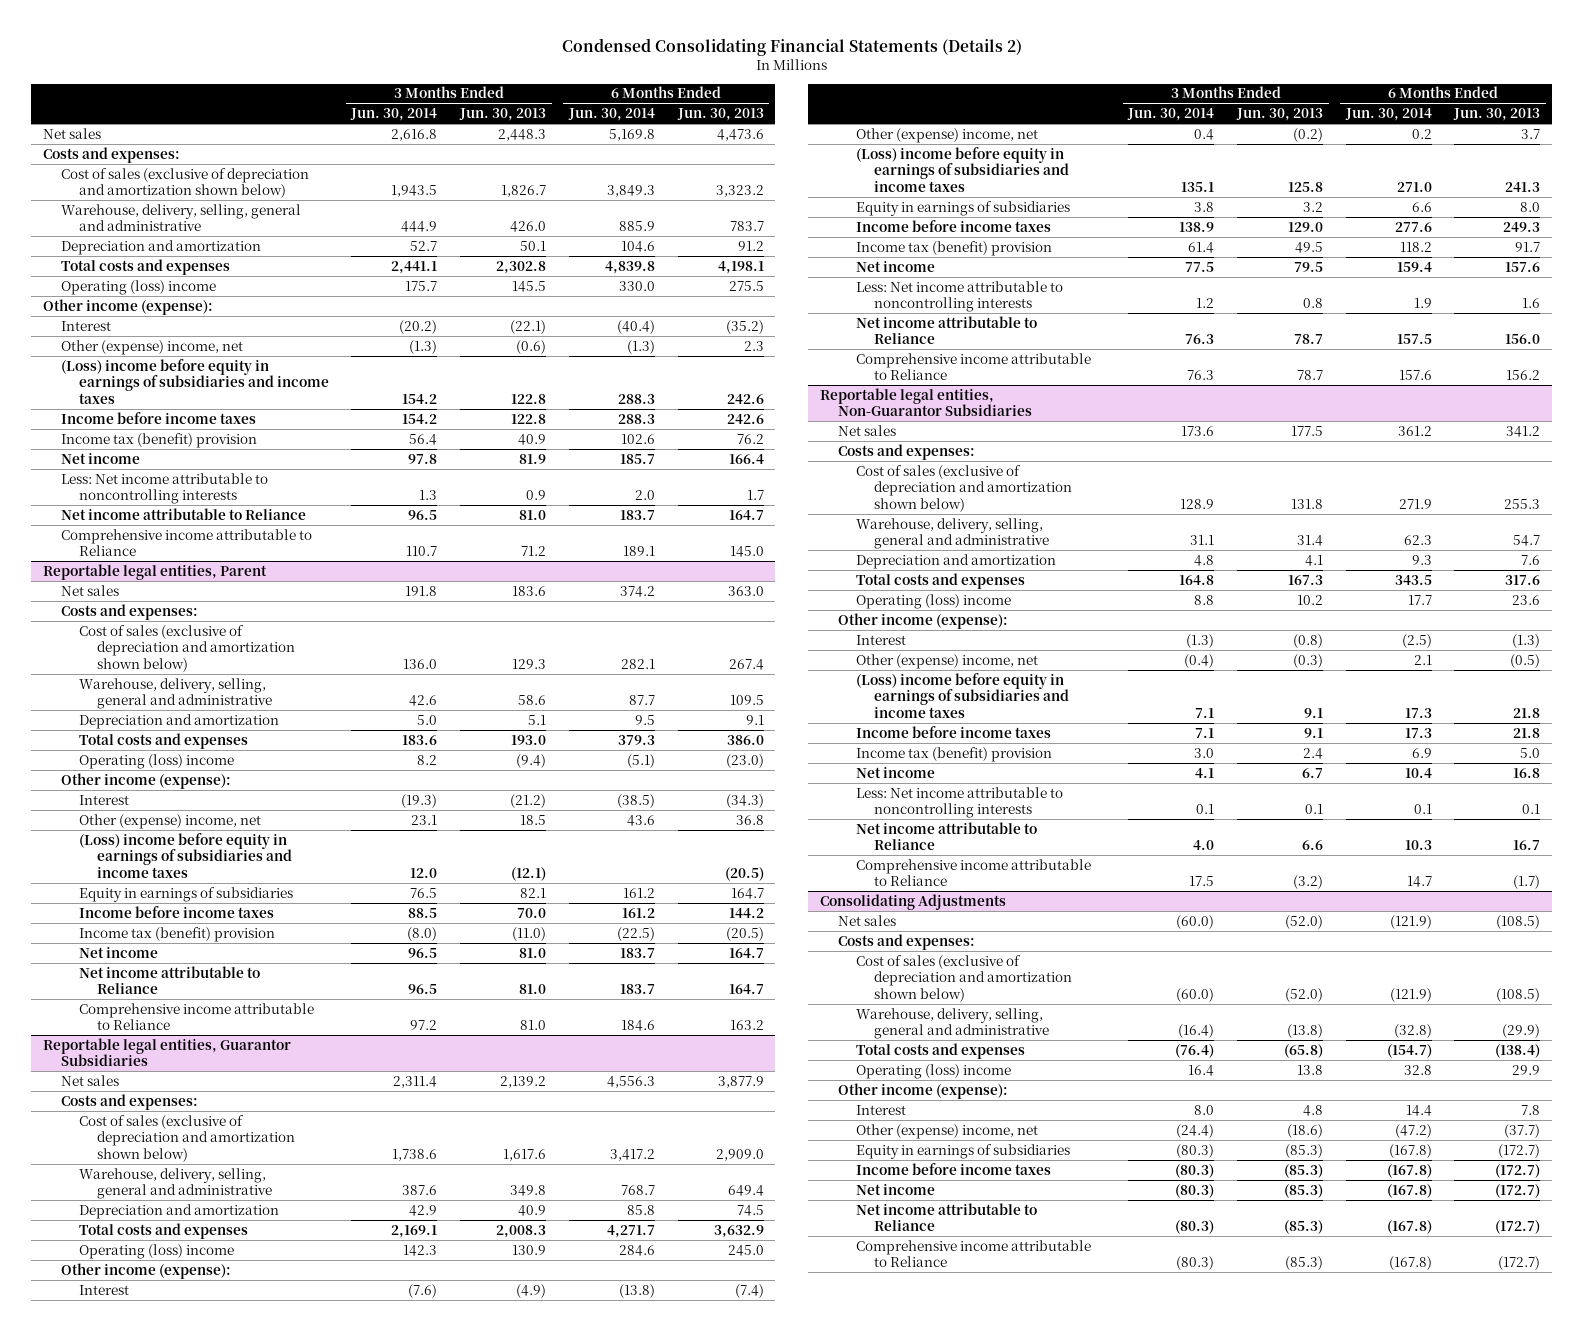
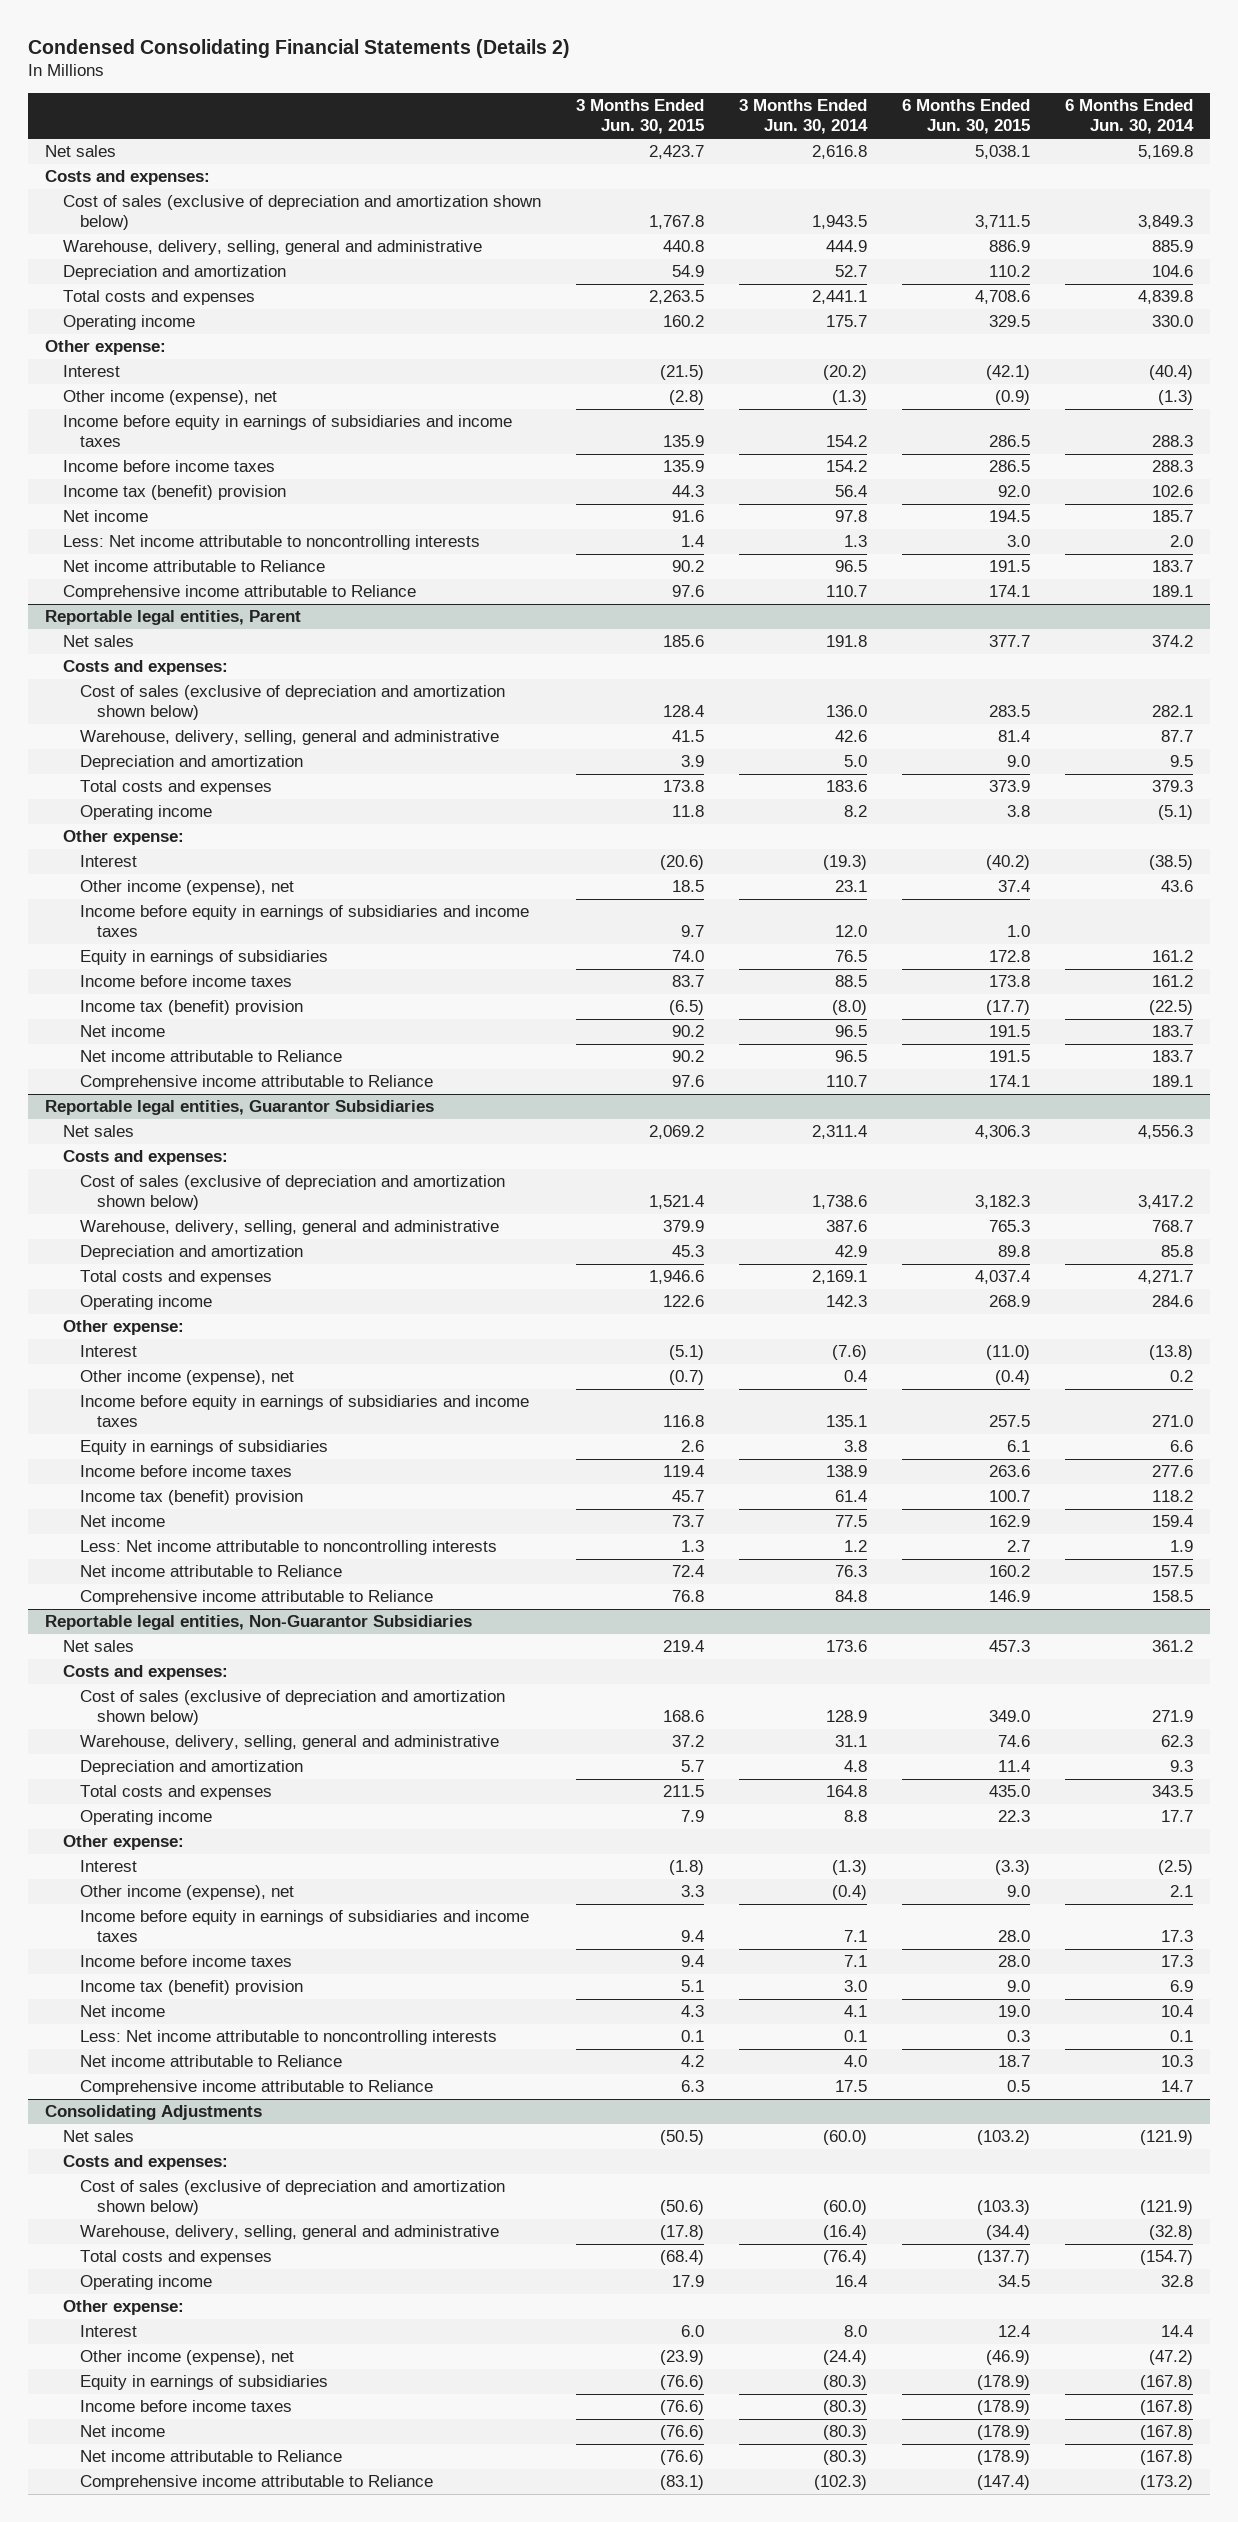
- | 3 Months Ended Jun. 30, 2014 | 3 Months Ended Jun. 30, 2013 | 6 Months Ended Jun. 30, 2014 | 6 Months Ended Jun. 30, 2013
+ | 3 Months Ended Jun. 30, 2015 | 3 Months Ended Jun. 30, 2014 | 6 Months Ended Jun. 30, 2015 | 6 Months Ended Jun. 30, 2014
- Operating (loss) income | 175.7 | 145.5 | 330.0 | 275.5
- Other income (expense):
+ Operating income | 160.2 | 175.7 | 329.5 | 330.0
+ Other expense:
- Other (expense) income, net | (1.3) | (0.6) | (1.3) | 2.3
- (Loss) income before equity in earnings of subsidiaries and income taxes | 154.2 | 122.8 | 288.3 | 242.6
+ Other income (expense), net | (2.8) | (1.3) | (0.9) | (1.3)
+ Income before equity in earnings of subsidiaries and income taxes | 135.9 | 154.2 | 286.5 | 288.3
@ Reportable legal entities, Parent
- Operating (loss) income | 8.2 | (9.4) | (5.1) | (23.0)
- Other income (expense):
+ Operating income | 11.8 | 8.2 | 3.8 | (5.1)
+ Other expense:
- Other (expense) income, net | 23.1 | 18.5 | 43.6 | 36.8
- (Loss) income before equity in earnings of subsidiaries and income taxes | 12.0 | (12.1) | | (20.5)
+ Other income (expense), net | 18.5 | 23.1 | 37.4 | 43.6
+ Income before equity in earnings of subsidiaries and income taxes | 9.7 | 12.0 | 1.0 |
- Comprehensive income attributable to Reliance | 97.2 | 81.0 | 184.6 | 163.2
+ Comprehensive income attributable to Reliance | 97.6 | 110.7 | 174.1 | 189.1
@ Reportable legal entities, Guarantor Subsidiaries
- Operating (loss) income | 142.3 | 130.9 | 284.6 | 245.0
- Other income (expense):
+ Operating income | 122.6 | 142.3 | 268.9 | 284.6
+ Other expense:
- Other (expense) income, net | 0.4 | (0.2) | 0.2 | 3.7
- (Loss) income before equity in earnings of subsidiaries and income taxes | 135.1 | 125.8 | 271.0 | 241.3
+ Other income (expense), net | (0.7) | 0.4 | (0.4) | 0.2
+ Income before equity in earnings of subsidiaries and income taxes | 116.8 | 135.1 | 257.5 | 271.0
- Comprehensive income attributable to Reliance | 76.3 | 78.7 | 157.6 | 156.2
+ Comprehensive income attributable to Reliance | 76.8 | 84.8 | 146.9 | 158.5
@ Reportable legal entities, Non-Guarantor Subsidiaries
- Operating (loss) income | 8.8 | 10.2 | 17.7 | 23.6
- Other income (expense):
+ Operating income | 7.9 | 8.8 | 22.3 | 17.7
+ Other expense:
- Other (expense) income, net | (0.4) | (0.3) | 2.1 | (0.5)
- (Loss) income before equity in earnings of subsidiaries and income taxes | 7.1 | 9.1 | 17.3 | 21.8
+ Other income (expense), net | 3.3 | (0.4) | 9.0 | 2.1
+ Income before equity in earnings of subsidiaries and income taxes | 9.4 | 7.1 | 28.0 | 17.3
@ Consolidating Adjustments
- Operating (loss) income | 16.4 | 13.8 | 32.8 | 29.9
- Other income (expense):
+ Operating income | 17.9 | 16.4 | 34.5 | 32.8
+ Other expense:
- Other (expense) income, net | (24.4) | (18.6) | (47.2) | (37.7)
+ Other income (expense), net | (23.9) | (24.4) | (46.9) | (47.2)
- Comprehensive income attributable to Reliance | (80.3) | (85.3) | (167.8) | (172.7)
+ Comprehensive income attributable to Reliance | (83.1) | (102.3) | (147.4) | (173.2)

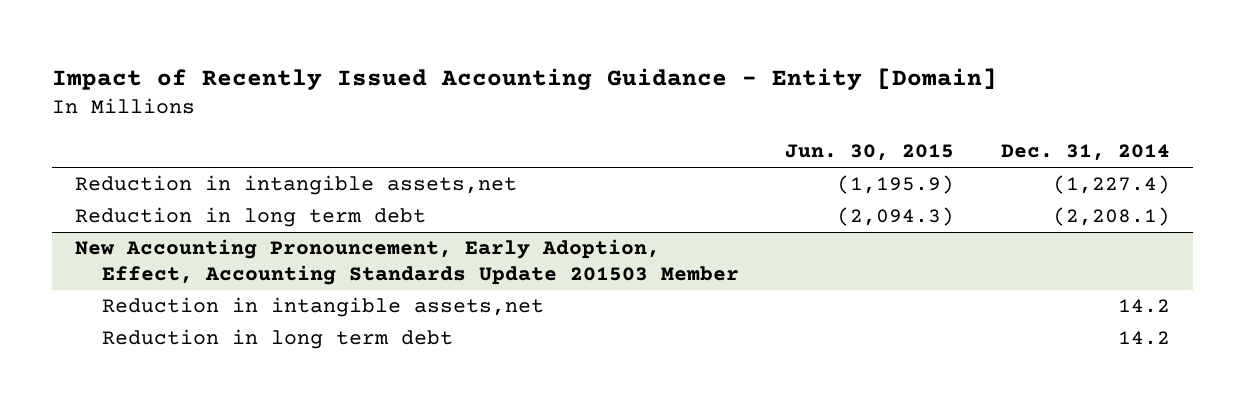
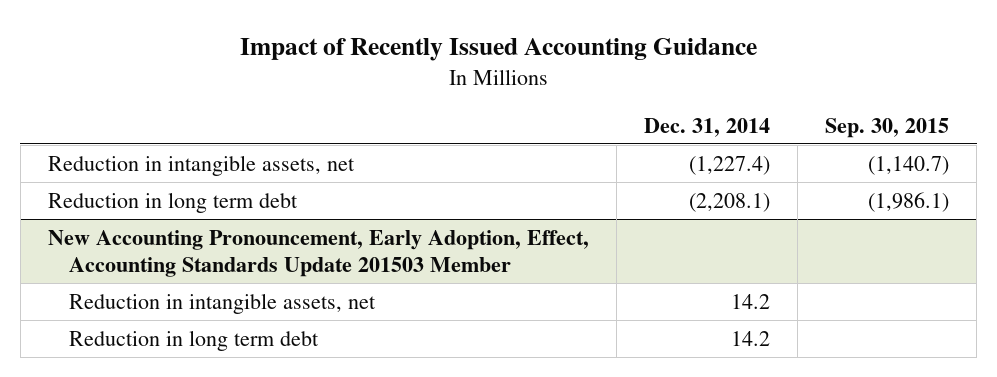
- Impact of Recently Issued Accounting Guidance - Entity [Domain]
+ Impact of Recently Issued Accounting Guidance
- | Jun. 30, 2015 | Dec. 31, 2014
+ | Dec. 31, 2014 | Sep. 30, 2015
- Reduction in intangible assets,net | (1,195.9) | (1,227.4)
+ Reduction in intangible assets, net | (1,227.4) | (1,140.7)
@ New Accounting Pronouncement, Early Adoption, Effect, Accounting Standards Update 201503 Member
- Reduction in intangible assets,net | | 14.2
+ Reduction in intangible assets, net | 14.2 |

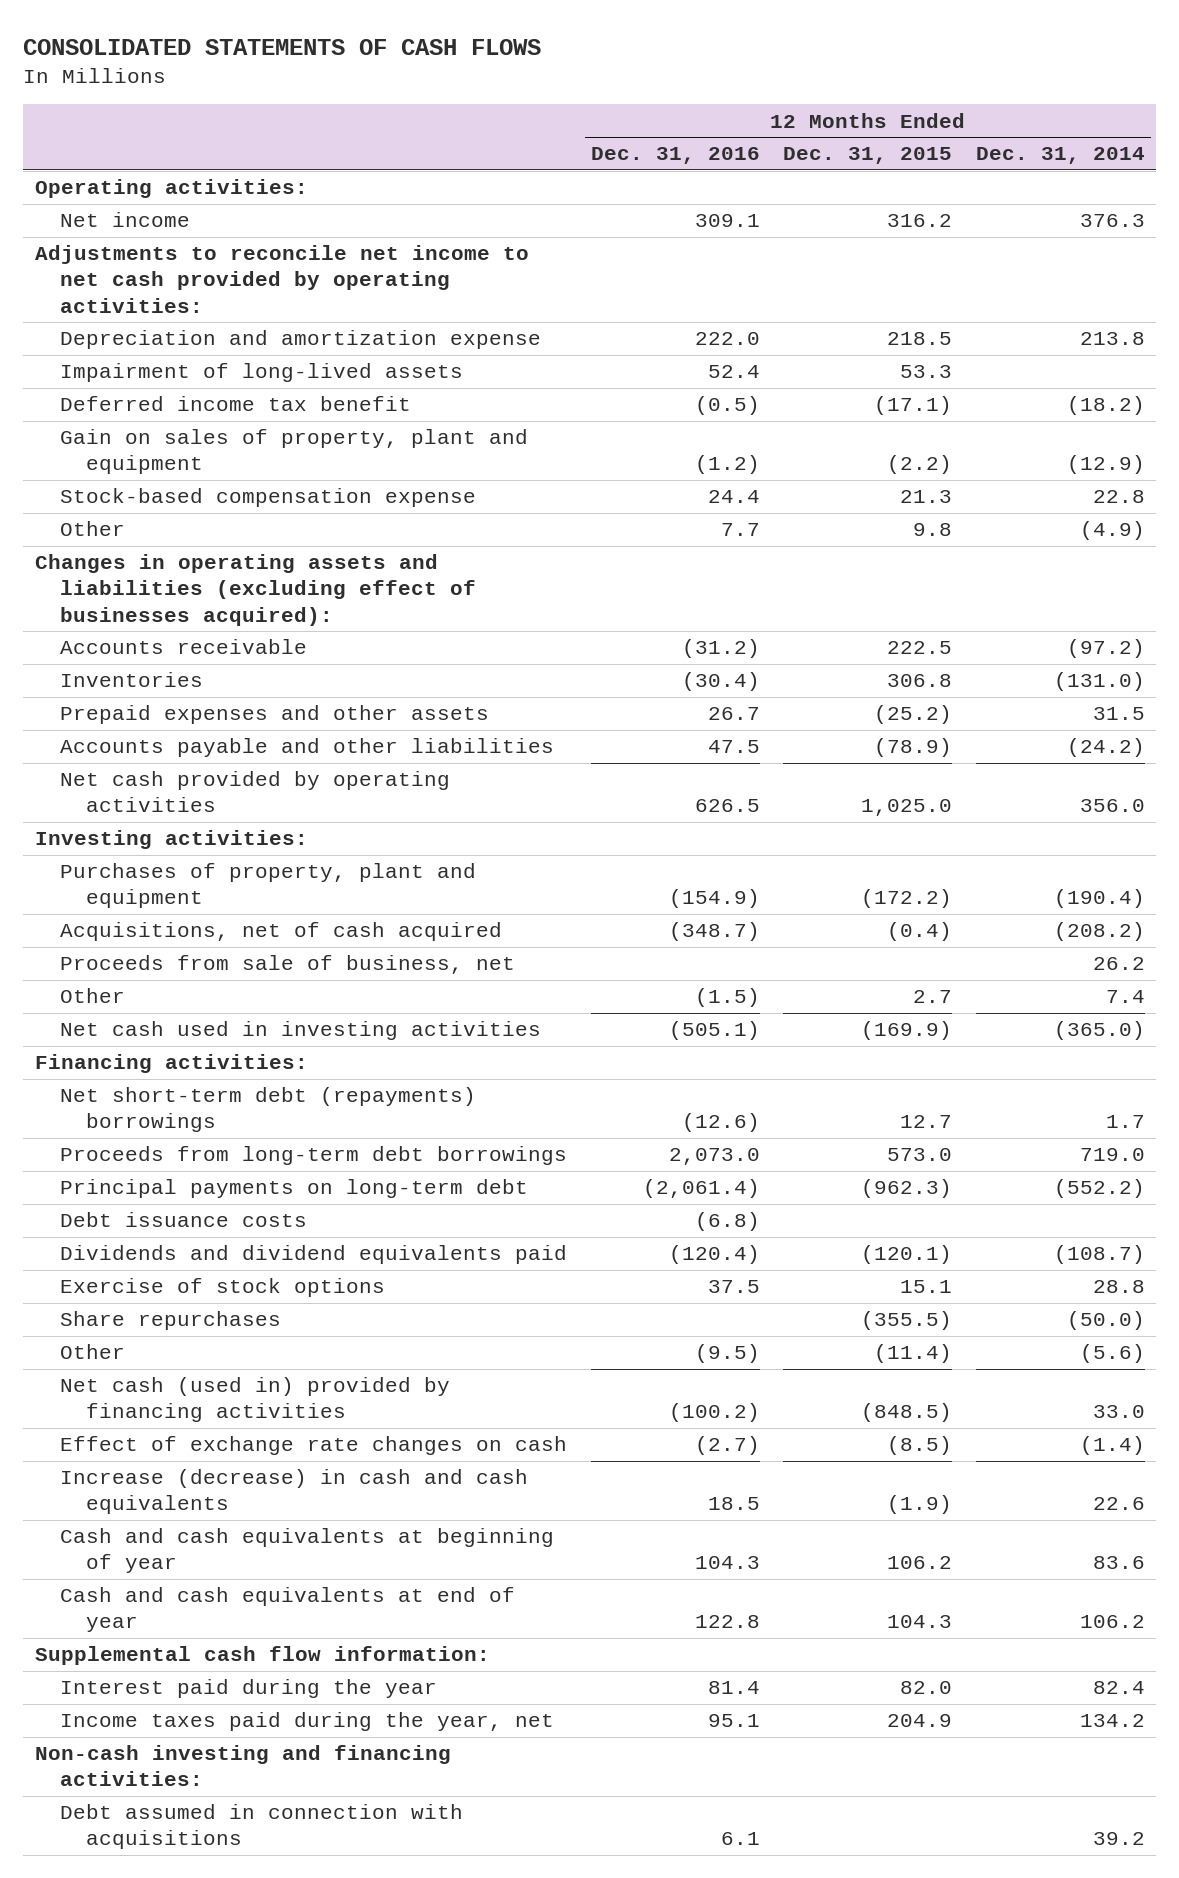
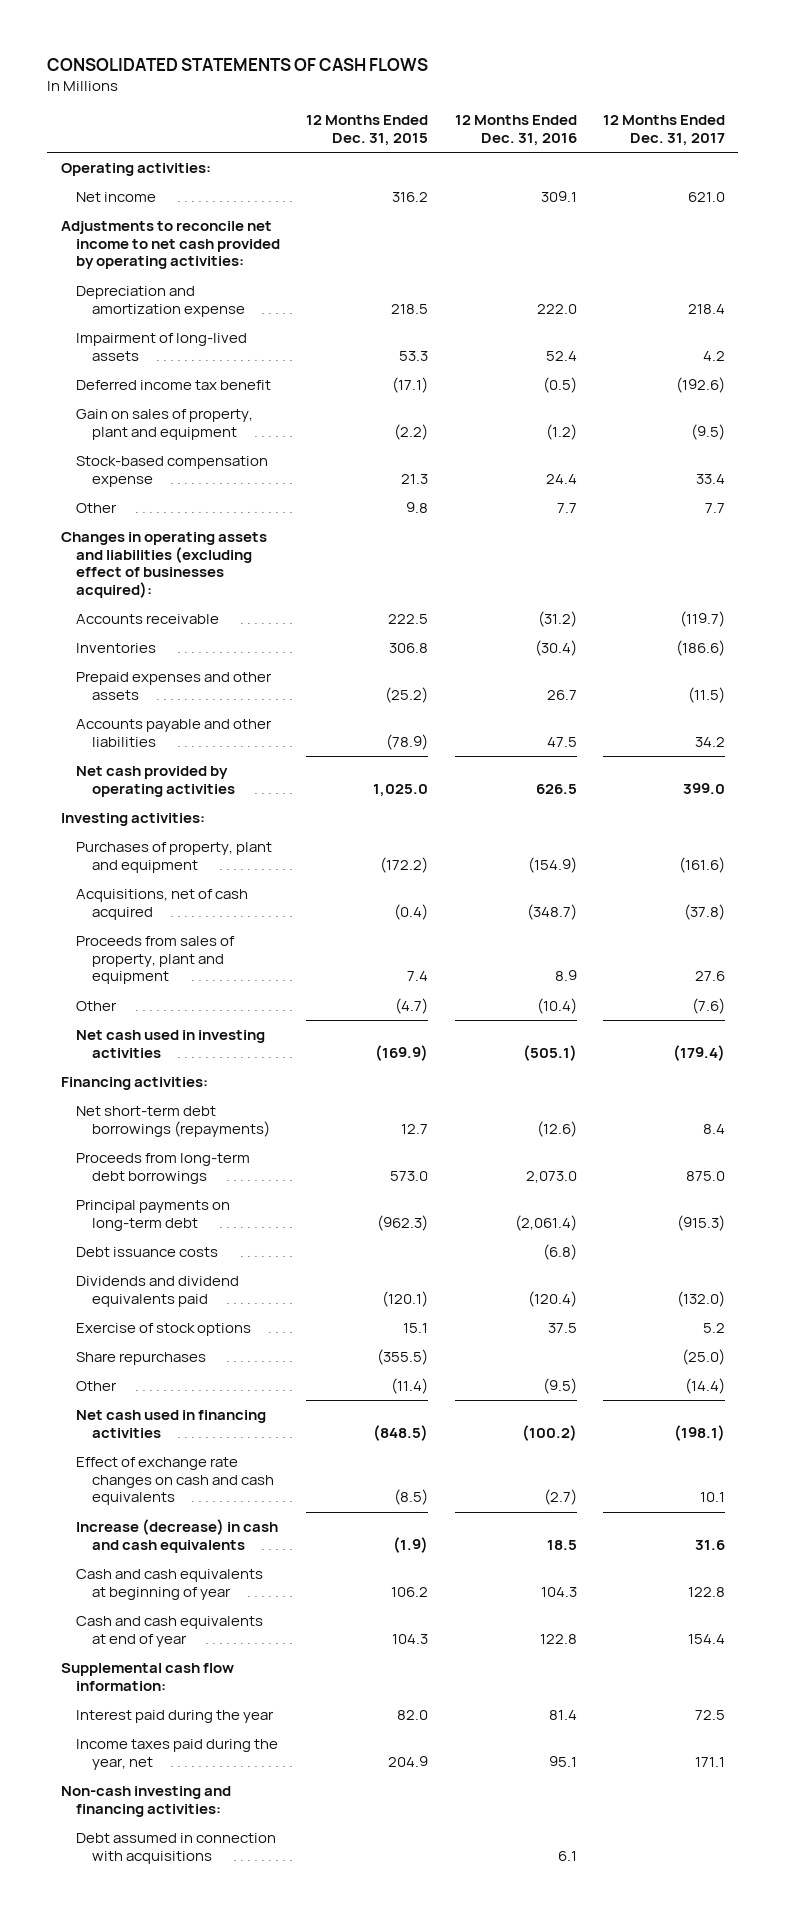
- | 12 Months Ended Dec. 31, 2016 | 12 Months Ended Dec. 31, 2015 | 12 Months Ended Dec. 31, 2014
+ | 12 Months Ended Dec. 31, 2015 | 12 Months Ended Dec. 31, 2016 | 12 Months Ended Dec. 31, 2017
- Proceeds from sale of business, net | | | 26.2
- Other | (1.5) | 2.7 | 7.4
+ Proceeds from sales of property, plant and equipment | 7.4 | 8.9 | 27.6
+ Other | (4.7) | (10.4) | (7.6)
- Net short-term debt (repayments) borrowings | (12.6) | 12.7 | 1.7
+ Net short-term debt borrowings (repayments) | 12.7 | (12.6) | 8.4
- Net cash (used in) provided by financing activities | (100.2) | (848.5) | 33.0
- Effect of exchange rate changes on cash | (2.7) | (8.5) | (1.4)
+ Net cash used in financing activities | (848.5) | (100.2) | (198.1)
+ Effect of exchange rate changes on cash and cash equivalents | (8.5) | (2.7) | 10.1

